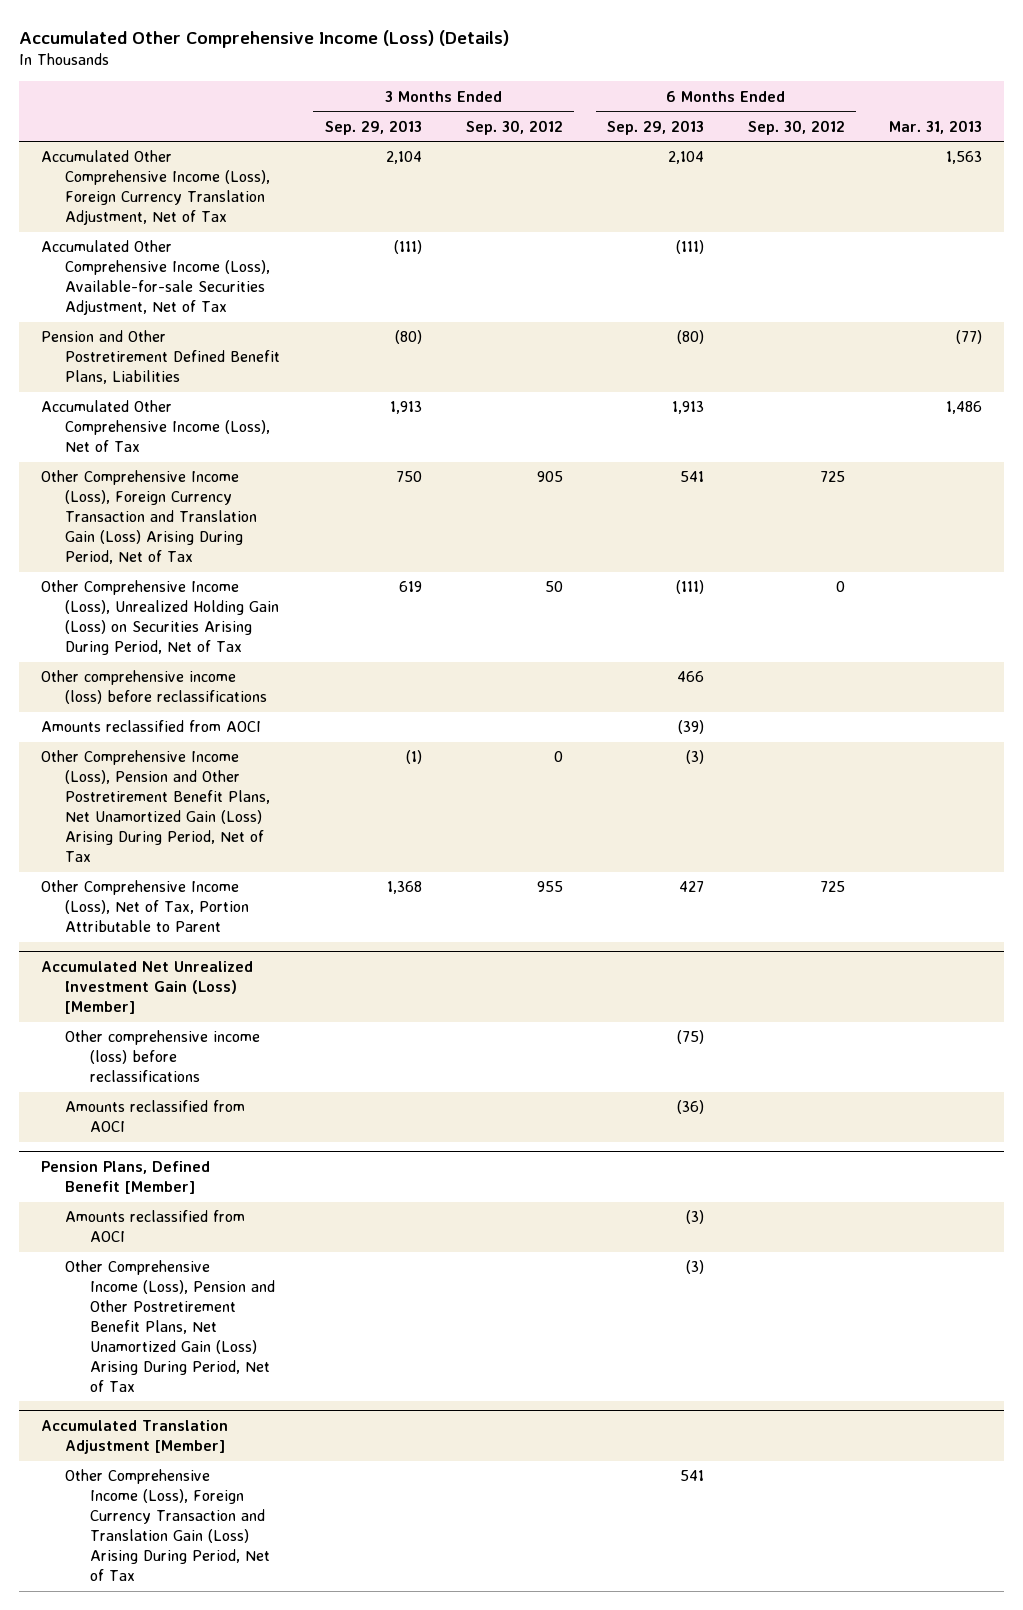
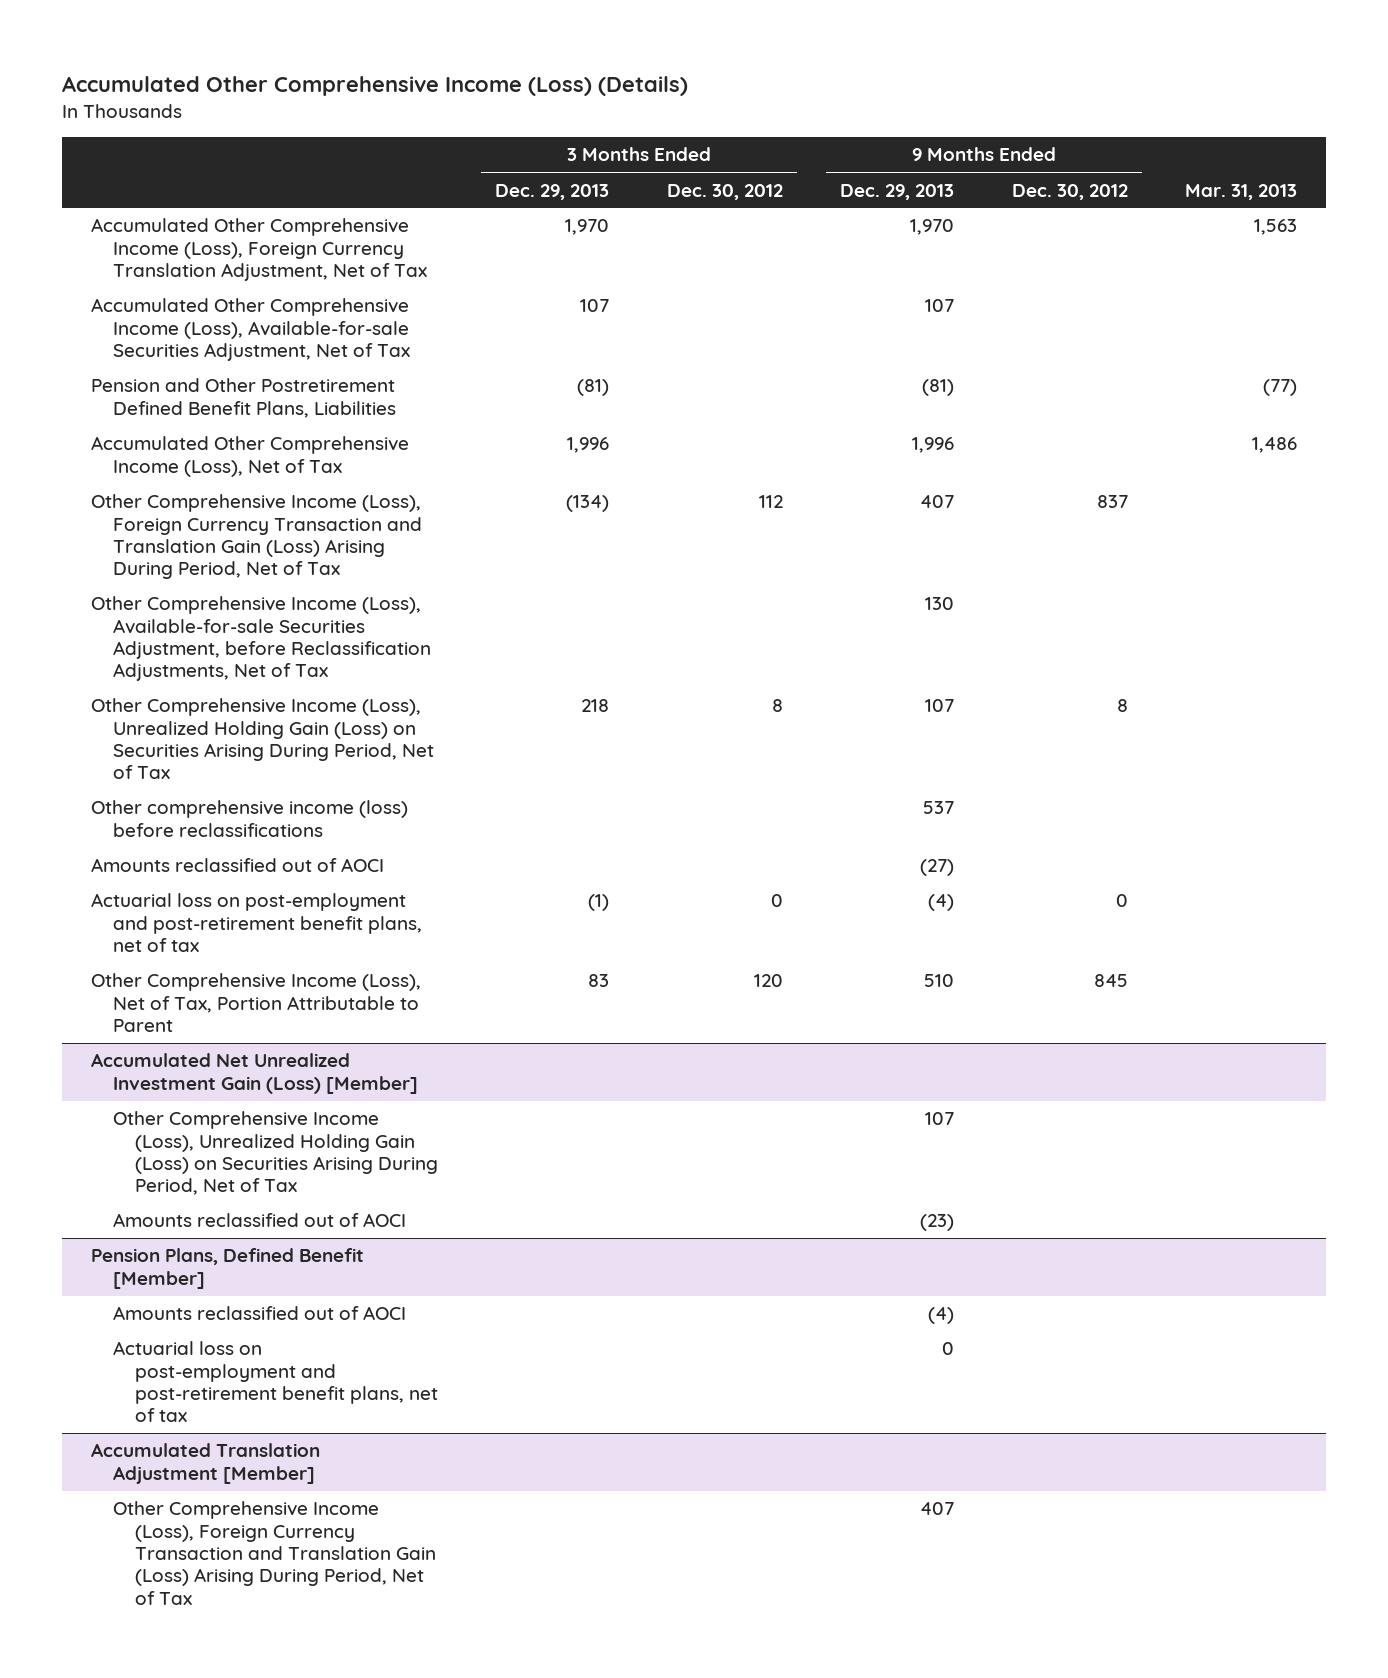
- | 3 Months Ended Sep. 29, 2013 | 3 Months Ended Sep. 30, 2012 | 6 Months Ended Sep. 29, 2013 | 6 Months Ended Sep. 30, 2012 | Mar. 31, 2013
+ | 3 Months Ended Dec. 29, 2013 | 3 Months Ended Dec. 30, 2012 | 9 Months Ended Dec. 29, 2013 | 9 Months Ended Dec. 30, 2012 | Mar. 31, 2013
+ Other Comprehensive Income (Loss), Available-for-sale Securities Adjustment, before Reclassification Adjustments, Net of Tax | | | 130 | |
- Amounts reclassified from AOCI | | | (39) | |
- Other Comprehensive Income (Loss), Pension and Other Postretirement Benefit Plans, Net Unamortized Gain (Loss) Arising During Period, Net of Tax | (1) | 0 | (3) | |
+ Amounts reclassified out of AOCI | | | (27) | |
+ Actuarial loss on post-employment and post-retirement benefit plans, net of tax | (1) | 0 | (4) | 0 |
@ Accumulated Net Unrealized Investment Gain (Loss) [Member]
- Other comprehensive income (loss) before reclassifications | | | (75) | |
- Amounts reclassified from AOCI | | | (36) | |
+ Other Comprehensive Income (Loss), Unrealized Holding Gain (Loss) on Securities Arising During Period, Net of Tax | | | 107 | |
+ Amounts reclassified out of AOCI | | | (23) | |
@ Pension Plans, Defined Benefit [Member]
- Amounts reclassified from AOCI | | | (3) | |
- Other Comprehensive Income (Loss), Pension and Other Postretirement Benefit Plans, Net Unamortized Gain (Loss) Arising During Period, Net of Tax | | | (3) | |
+ Amounts reclassified out of AOCI | | | (4) | |
+ Actuarial loss on post-employment and post-retirement benefit plans, net of tax | | | 0 | |

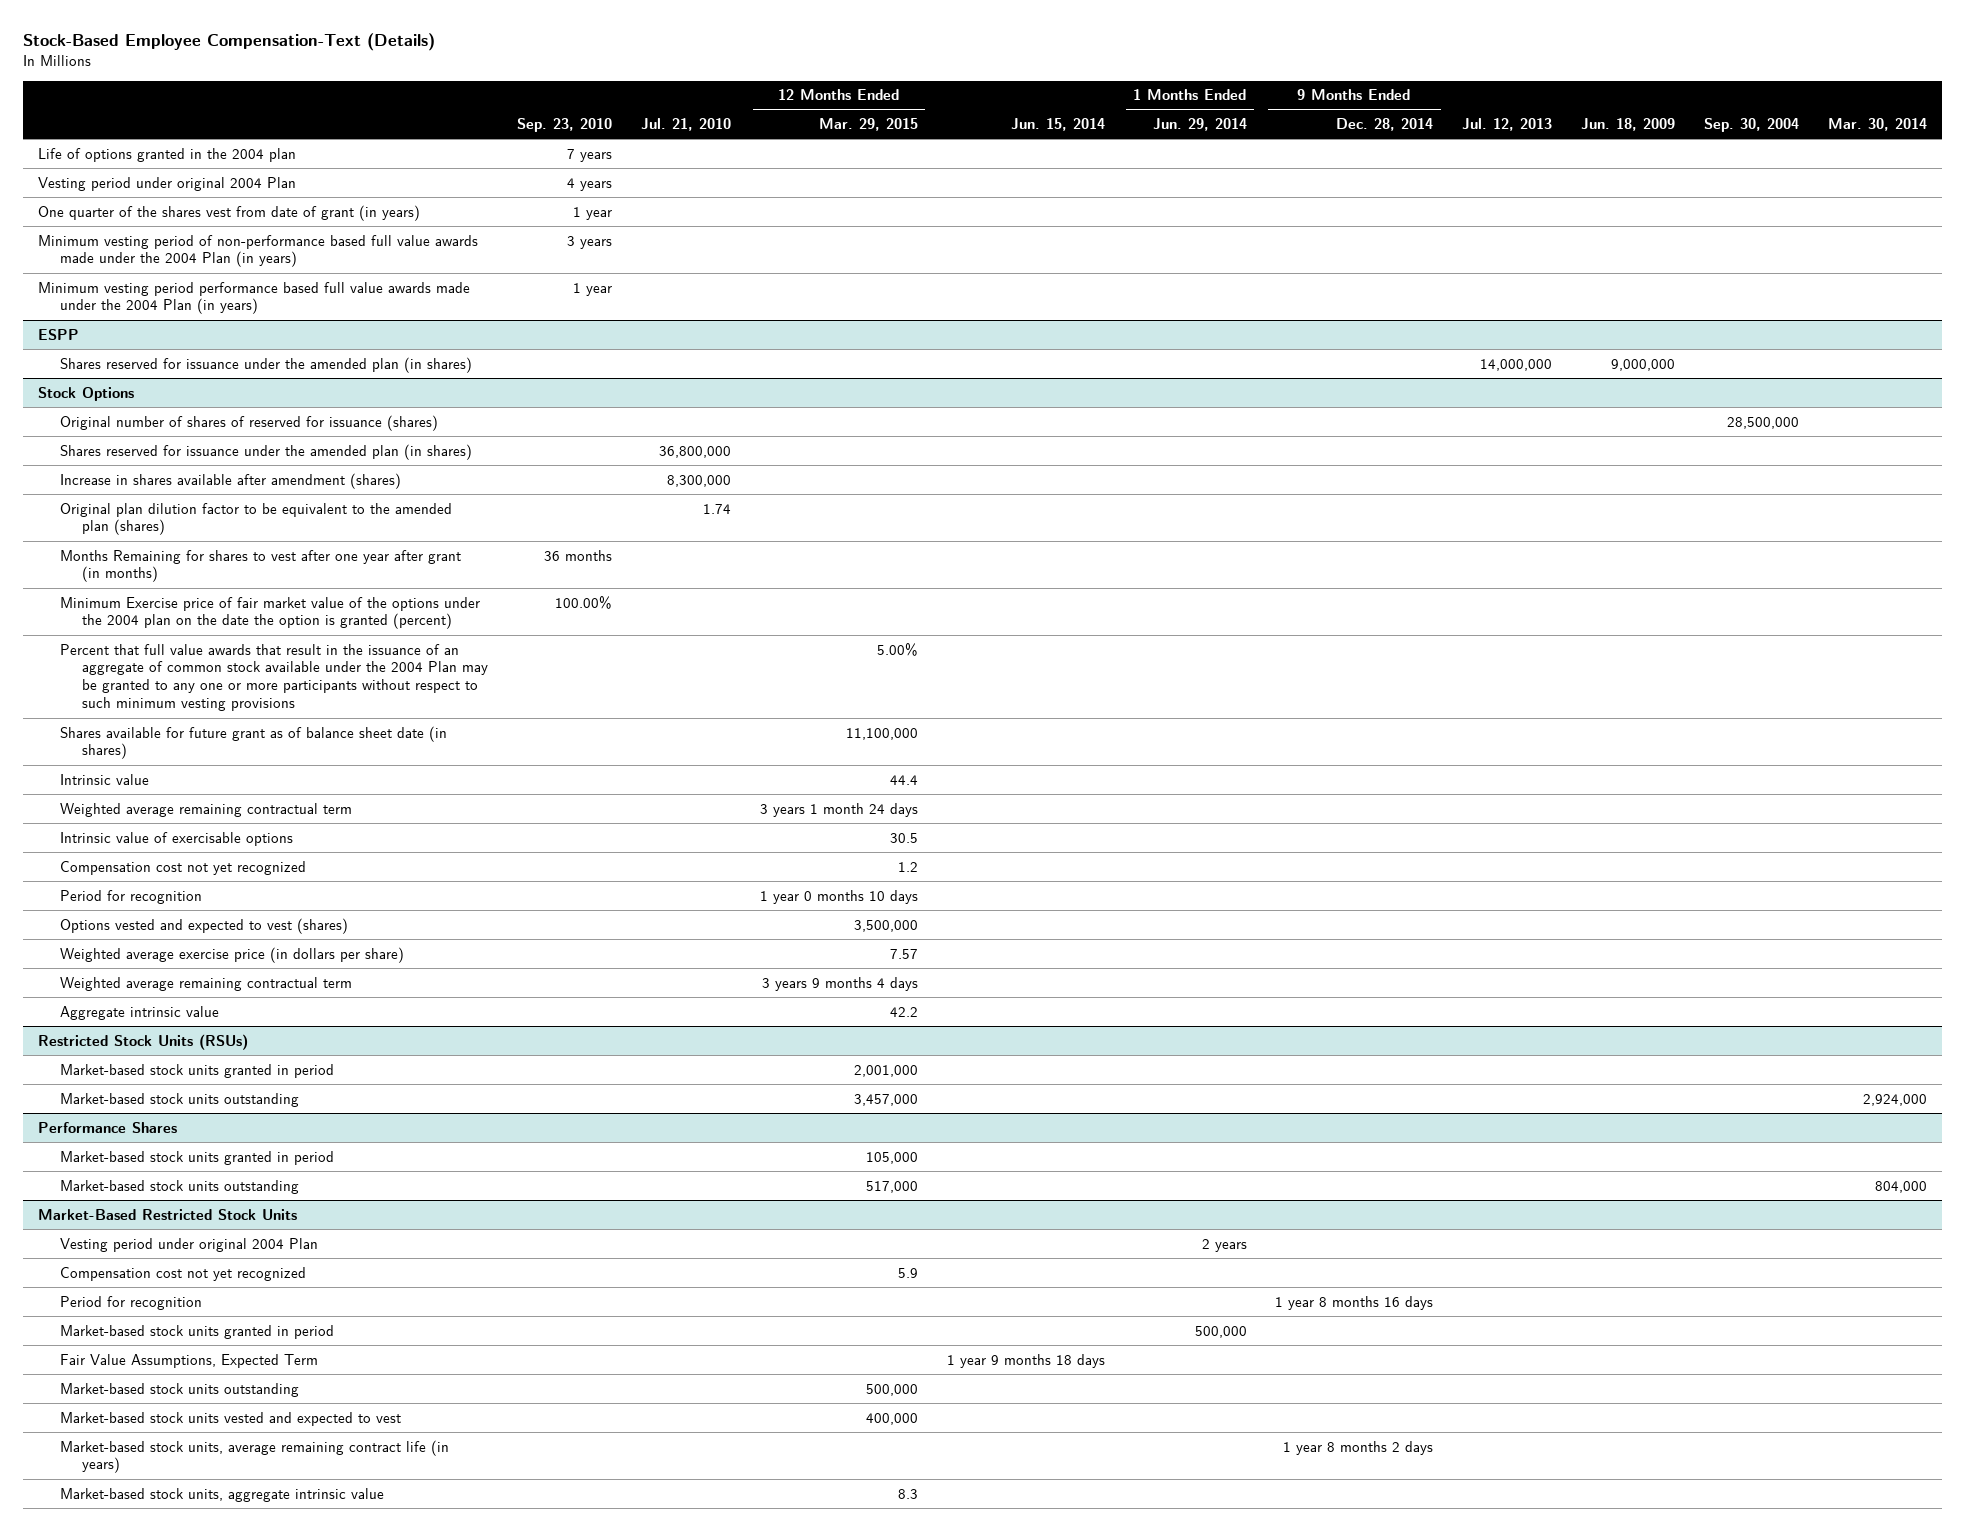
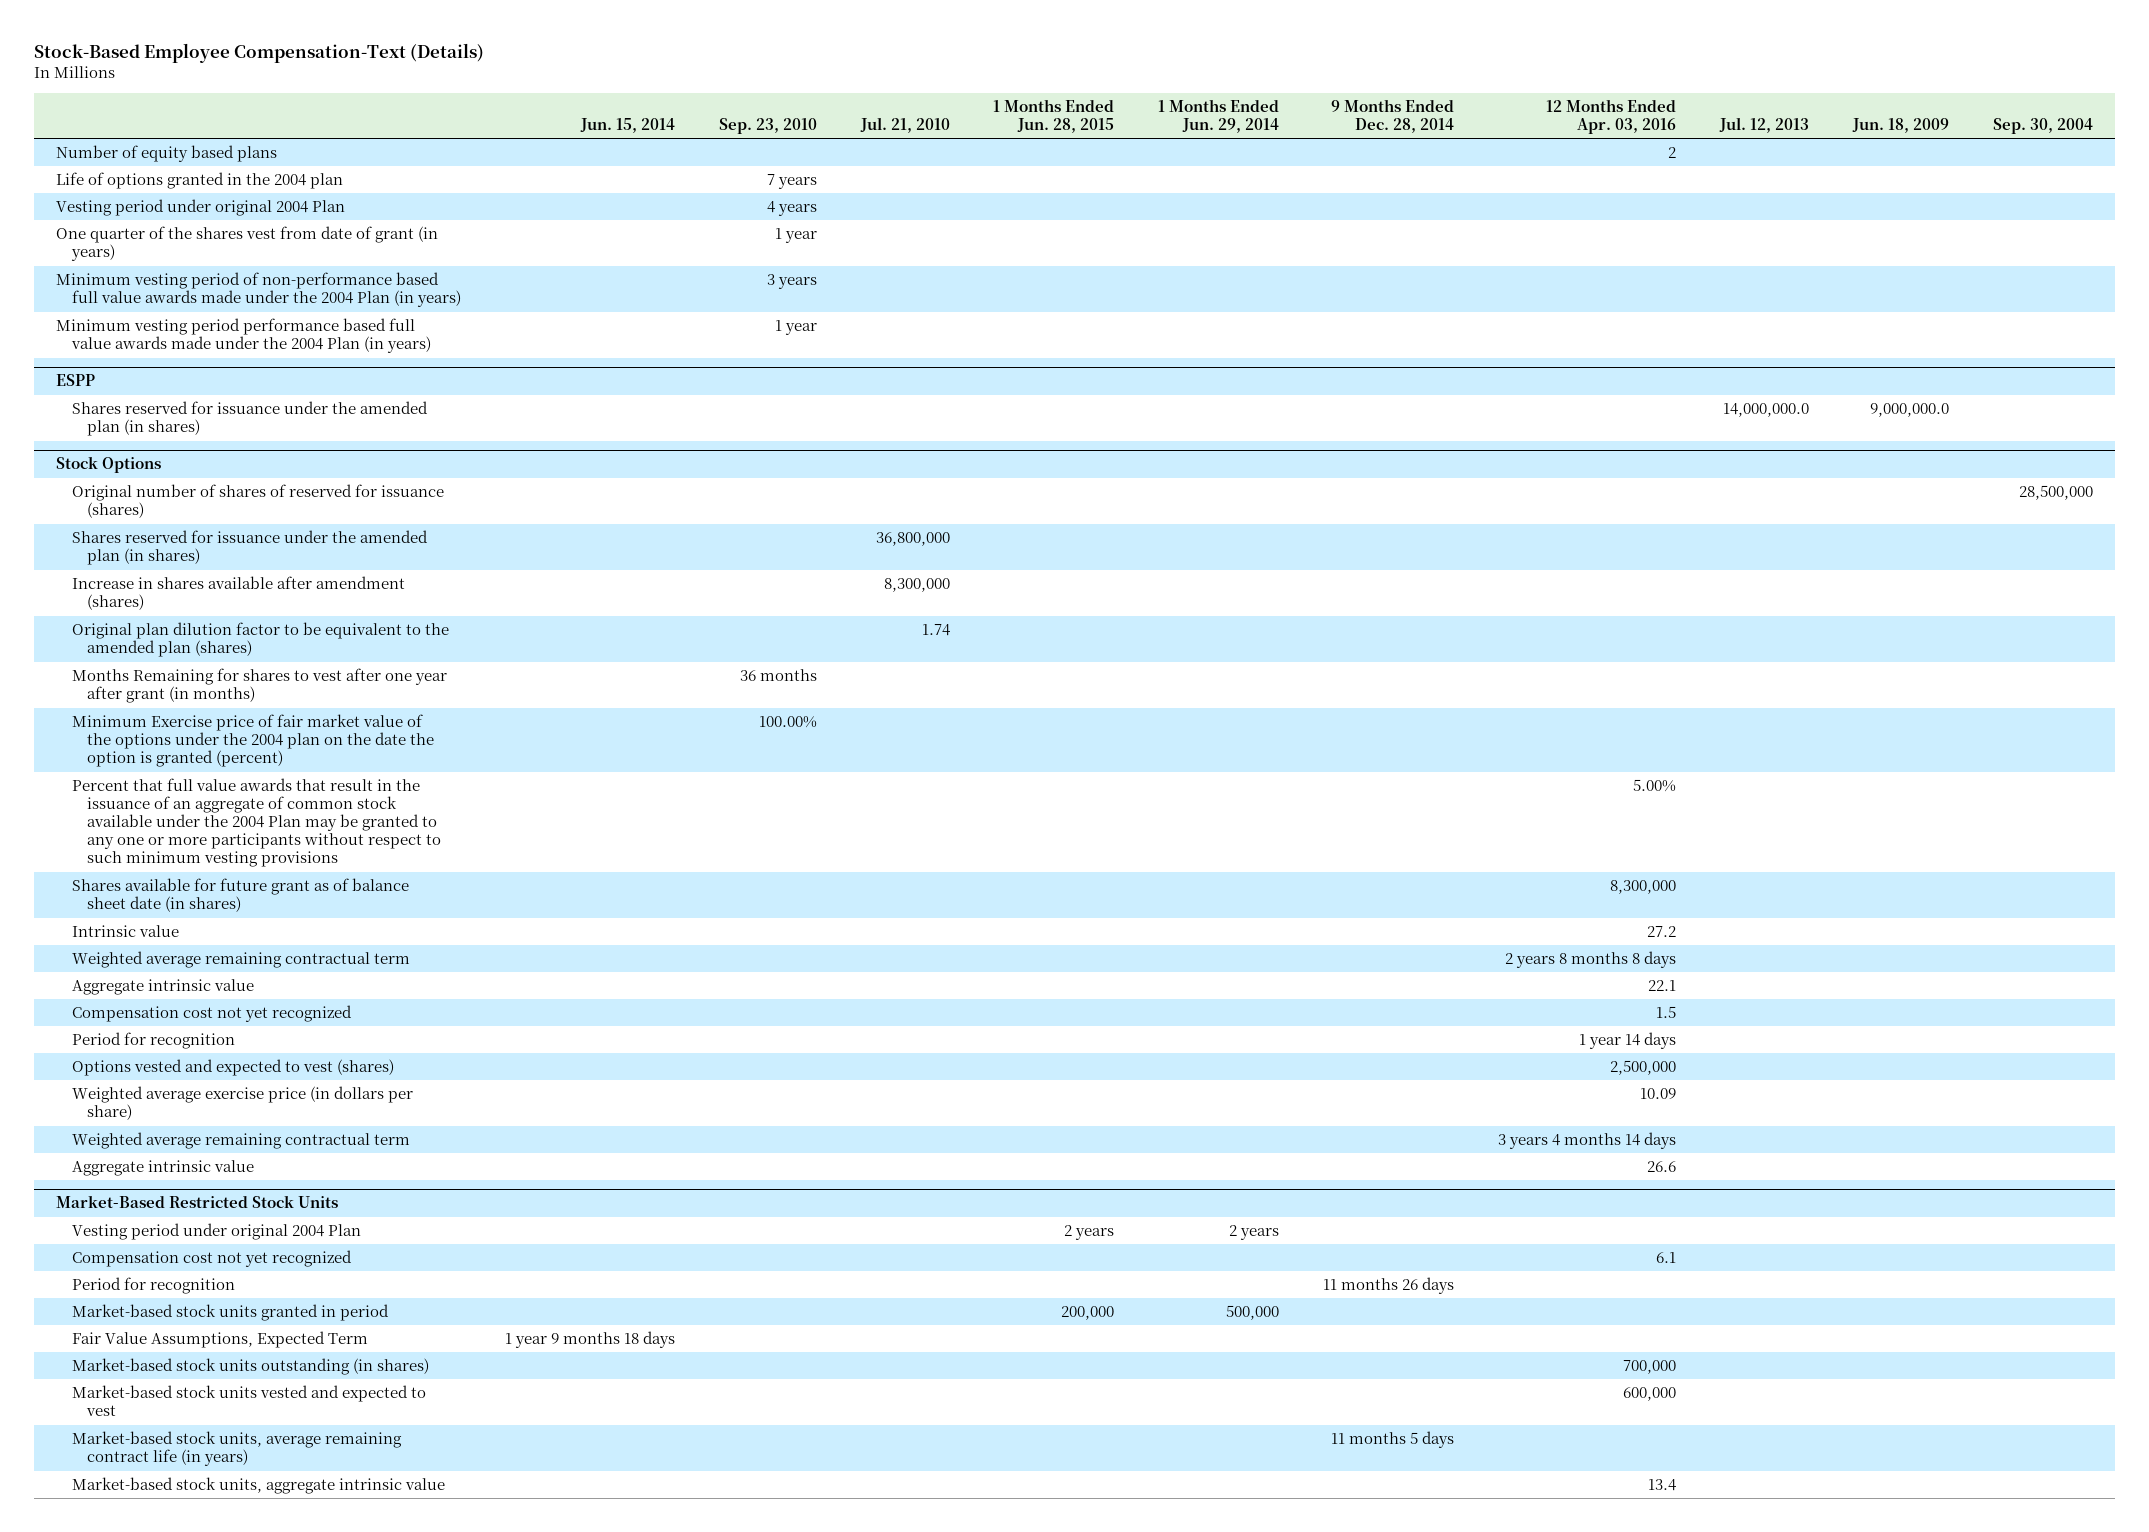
- | Sep. 23, 2010 | Jul. 21, 2010 | 12 Months Ended Mar. 29, 2015 | Jun. 15, 2014 | 1 Months Ended Jun. 29, 2014 | 9 Months Ended Dec. 28, 2014 | Jul. 12, 2013 | Jun. 18, 2009 | Sep. 30, 2004 | Mar. 30, 2014
+ | Jun. 15, 2014 | Sep. 23, 2010 | Jul. 21, 2010 | 1 Months Ended Jun. 28, 2015 | 1 Months Ended Jun. 29, 2014 | 9 Months Ended Dec. 28, 2014 | 12 Months Ended Apr. 03, 2016 | Jul. 12, 2013 | Jun. 18, 2009 | Sep. 30, 2004
+ Number of equity based plans | | | | | | | 2 | | |
@ ESPP
- Shares reserved for issuance under the amended plan (in shares) | | | | | | | 14,000,000 | 9,000,000 | |
+ Shares reserved for issuance under the amended plan (in shares) | | | | | | | | 14,000,000.0 | 9,000,000.0 |
@ Stock Options
- Intrinsic value of exercisable options | | | 30.5 | | | | | | |
+ Aggregate intrinsic value | | | | | | | 22.1 | | |
- Restricted Stock Units (RSUs)
- Market-based stock units granted in period | | | 2,001,000 | | | | | | |
- Market-based stock units outstanding | | | 3,457,000 | | | | | | | 2,924,000
- Performance Shares
- Market-based stock units granted in period | | | 105,000 | | | | | | |
- Market-based stock units outstanding | | | 517,000 | | | | | | | 804,000
@ Market-Based Restricted Stock Units
- Period for recognition | | | | | | 1 year 8 months 16 days | | | |
+ Period for recognition | | | | | | 11 months 26 days | | | |
- Market-based stock units outstanding | | | 500,000 | | | | | | |
+ Market-based stock units outstanding (in shares) | | | | | | | 700,000 | | |
- Market-based stock units, average remaining contract life (in years) | | | | | | 1 year 8 months 2 days | | | |
+ Market-based stock units, average remaining contract life (in years) | | | | | | 11 months 5 days | | | |

